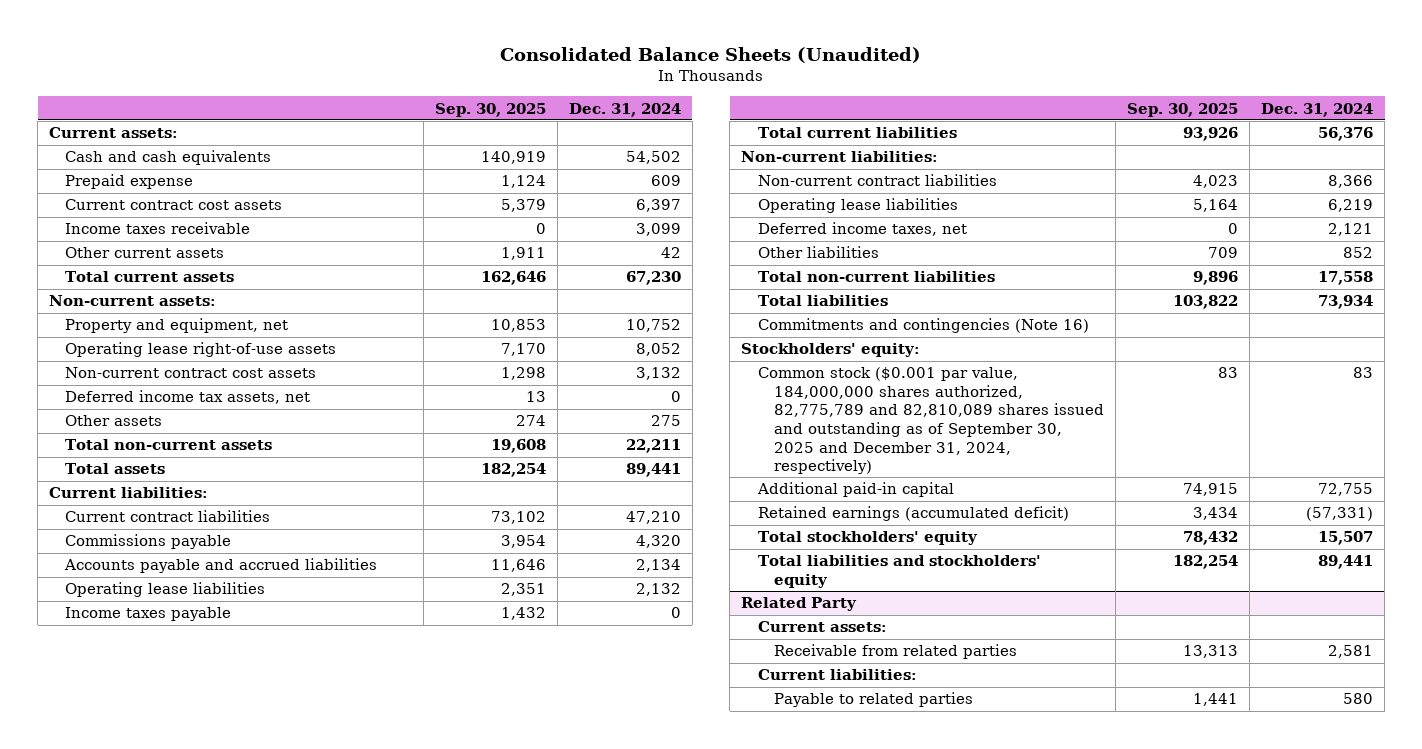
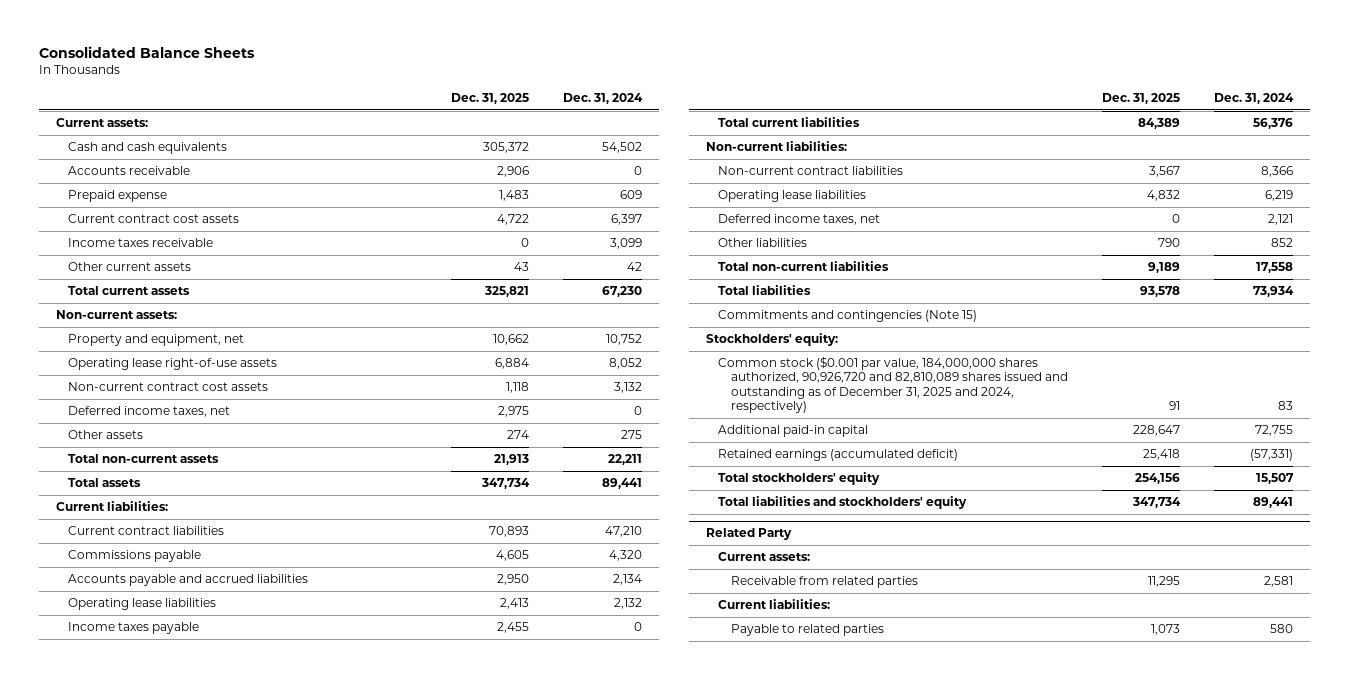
- Consolidated Balance Sheets (Unaudited)
+ Consolidated Balance Sheets
- | Sep. 30, 2025 | Dec. 31, 2024
+ | Dec. 31, 2025 | Dec. 31, 2024
+ Accounts receivable | 2,906 | 0
- Deferred income tax assets, net | 13 | 0
+ Deferred income taxes, net | 2,975 | 0
- Commitments and contingencies (Note 16)
+ Commitments and contingencies (Note 15)
- Common stock ($0.001 par value, 184,000,000 shares authorized, 82,775,789 and 82,810,089 shares issued and outstanding as of September 30, 2025 and December 31, 2024, respectively) | 83 | 83
+ Common stock ($0.001 par value, 184,000,000 shares authorized, 90,926,720 and 82,810,089 shares issued and outstanding as of December 31, 2025 and 2024, respectively) | 91 | 83

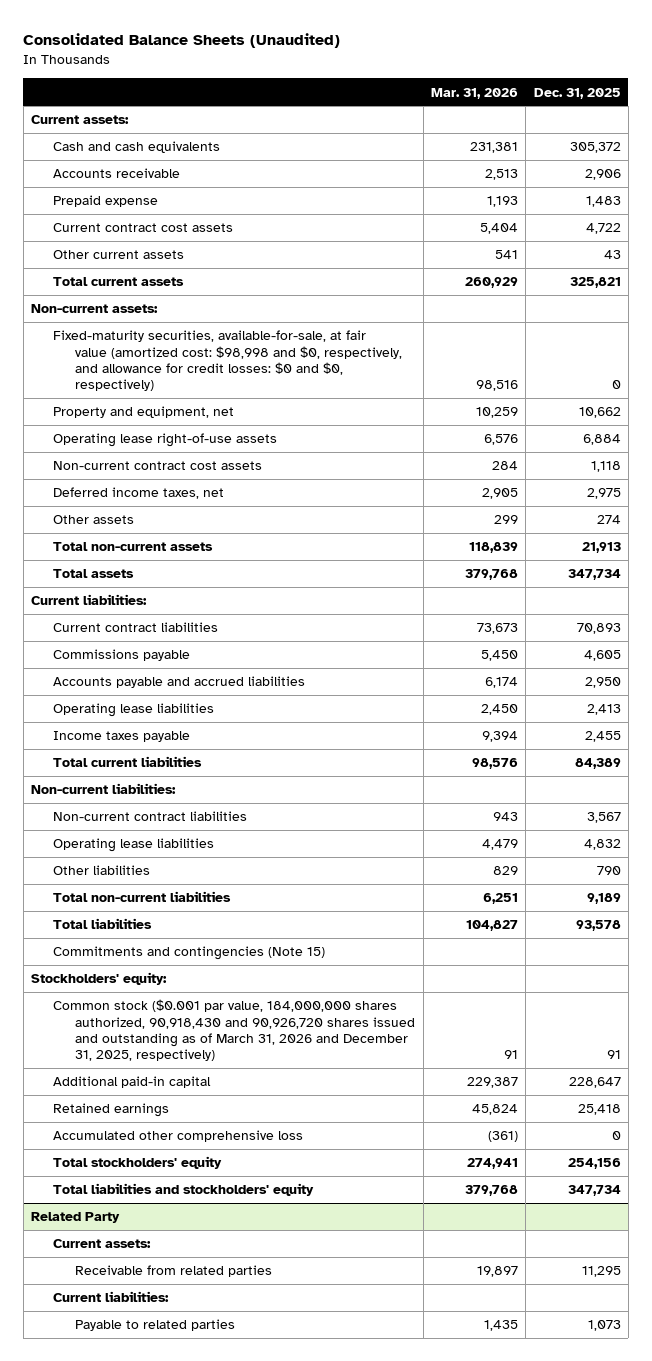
- Consolidated Balance Sheets
+ Consolidated Balance Sheets (Unaudited)
- | Dec. 31, 2025 | Dec. 31, 2024
+ | Mar. 31, 2026 | Dec. 31, 2025
- Income taxes receivable | 0 | 3,099
+ Fixed-maturity securities, available-for-sale, at fair value (amortized cost: $98,998 and $0, respectively, and allowance for credit losses: $0 and $0, respectively) | 98,516 | 0
- Deferred income taxes, net | 0 | 2,121
- Common stock ($0.001 par value, 184,000,000 shares authorized, 90,926,720 and 82,810,089 shares issued and outstanding as of December 31, 2025 and 2024, respectively) | 91 | 83
+ Common stock ($0.001 par value, 184,000,000 shares authorized, 90,918,430 and 90,926,720 shares issued and outstanding as of March 31, 2026 and December 31, 2025, respectively) | 91 | 91
- Retained earnings (accumulated deficit) | 25,418 | (57,331)
+ Retained earnings | 45,824 | 25,418
+ Accumulated other comprehensive loss | (361) | 0

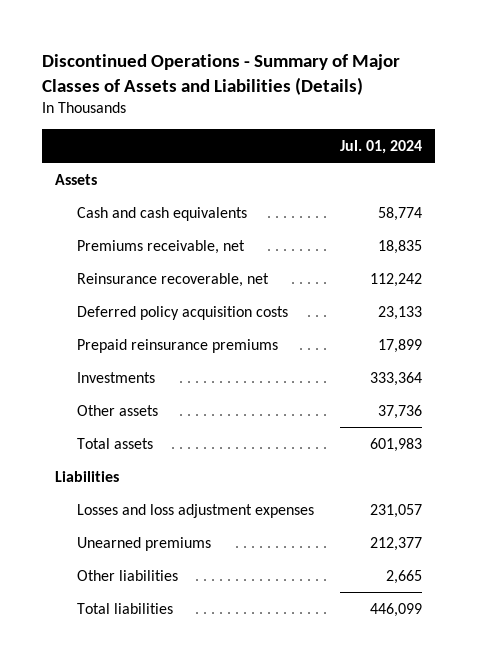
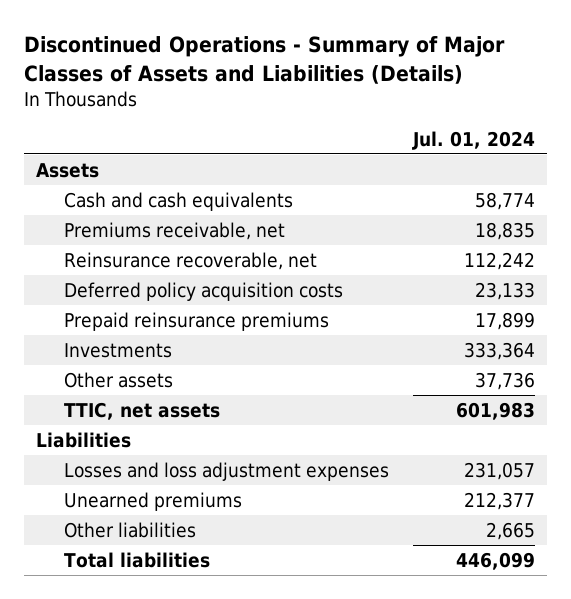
- Total assets | 601,983
+ TTIC, net assets | 601,983

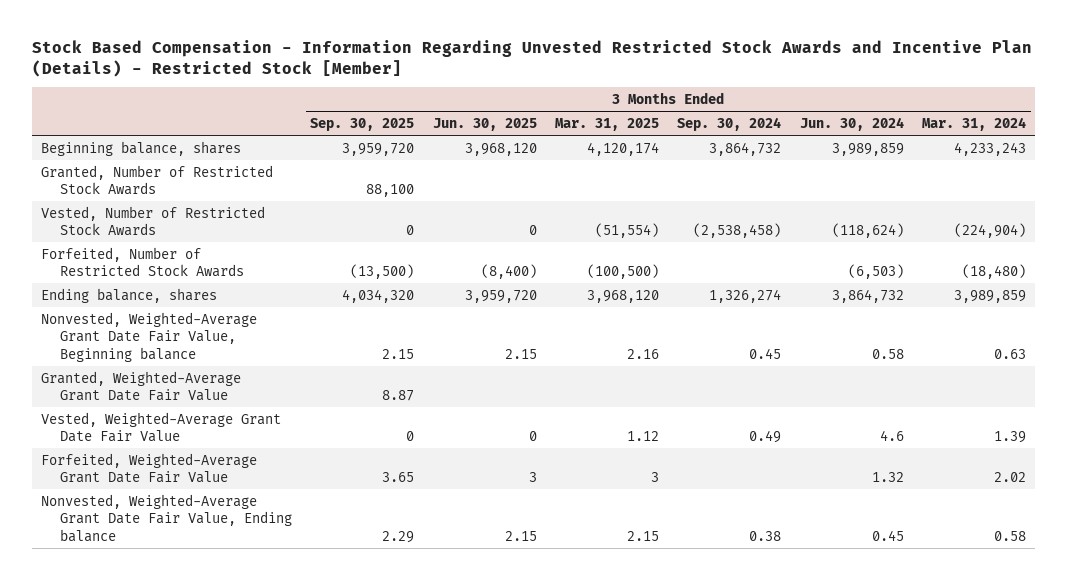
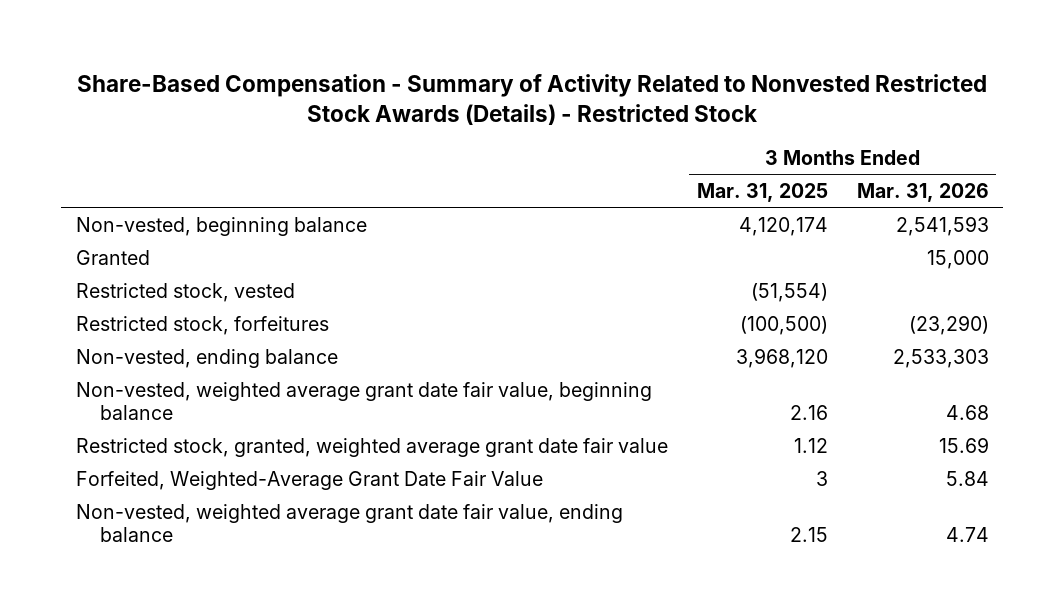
- Stock Based Compensation - Information Regarding Unvested Restricted Stock Awards and Incentive Plan (Details) - Restricted Stock [Member]
+ Share-Based Compensation - Summary of Activity Related to Nonvested Restricted Stock Awards (Details) - Restricted Stock
- | 3 Months Ended Sep. 30, 2025 | 3 Months Ended Jun. 30, 2025 | 3 Months Ended Mar. 31, 2025 | 3 Months Ended Sep. 30, 2024 | 3 Months Ended Jun. 30, 2024 | 3 Months Ended Mar. 31, 2024
+ | 3 Months Ended Mar. 31, 2025 | 3 Months Ended Mar. 31, 2026
- Beginning balance, shares | 3,959,720 | 3,968,120 | 4,120,174 | 3,864,732 | 3,989,859 | 4,233,243
- Granted, Number of Restricted Stock Awards | 88,100 | | | | |
- Vested, Number of Restricted Stock Awards | 0 | 0 | (51,554) | (2,538,458) | (118,624) | (224,904)
- Forfeited, Number of Restricted Stock Awards | (13,500) | (8,400) | (100,500) | | (6,503) | (18,480)
- Ending balance, shares | 4,034,320 | 3,959,720 | 3,968,120 | 1,326,274 | 3,864,732 | 3,989,859
- Nonvested, Weighted-Average Grant Date Fair Value, Beginning balance | 2.15 | 2.15 | 2.16 | 0.45 | 0.58 | 0.63
- Granted, Weighted-Average Grant Date Fair Value | 8.87 | | | | |
- Vested, Weighted-Average Grant Date Fair Value | 0 | 0 | 1.12 | 0.49 | 4.6 | 1.39
+ Non-vested, beginning balance | 4,120,174 | 2,541,593
+ Granted | | 15,000
+ Restricted stock, vested | (51,554) |
+ Restricted stock, forfeitures | (100,500) | (23,290)
+ Non-vested, ending balance | 3,968,120 | 2,533,303
+ Non-vested, weighted average grant date fair value, beginning balance | 2.16 | 4.68
+ Restricted stock, granted, weighted average grant date fair value | 1.12 | 15.69
- Nonvested, Weighted-Average Grant Date Fair Value, Ending balance | 2.29 | 2.15 | 2.15 | 0.38 | 0.45 | 0.58
+ Non-vested, weighted average grant date fair value, ending balance | 2.15 | 4.74

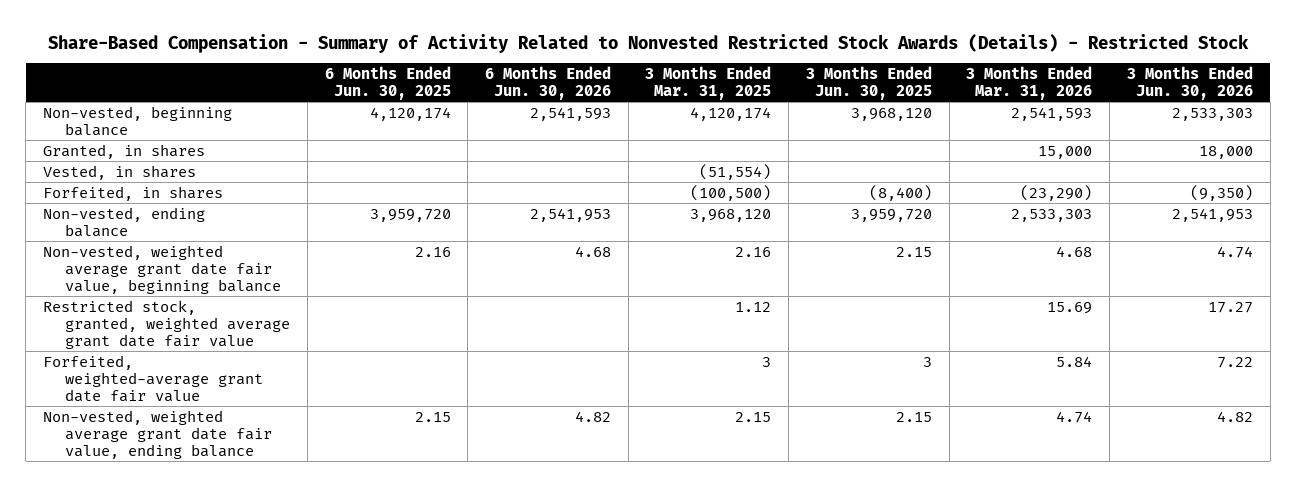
- | 3 Months Ended Mar. 31, 2025 | 3 Months Ended Mar. 31, 2026
+ | 6 Months Ended Jun. 30, 2025 | 6 Months Ended Jun. 30, 2026 | 3 Months Ended Mar. 31, 2025 | 3 Months Ended Jun. 30, 2025 | 3 Months Ended Mar. 31, 2026 | 3 Months Ended Jun. 30, 2026
- Granted | | 15,000
- Restricted stock, vested | (51,554) |
- Restricted stock, forfeitures | (100,500) | (23,290)
+ Granted, in shares | | | | | 15,000 | 18,000
+ Vested, in shares | | | (51,554) | | |
+ Forfeited, in shares | | | (100,500) | (8,400) | (23,290) | (9,350)
- Forfeited, Weighted-Average Grant Date Fair Value | 3 | 5.84
+ Forfeited, weighted-average grant date fair value | | | 3 | 3 | 5.84 | 7.22

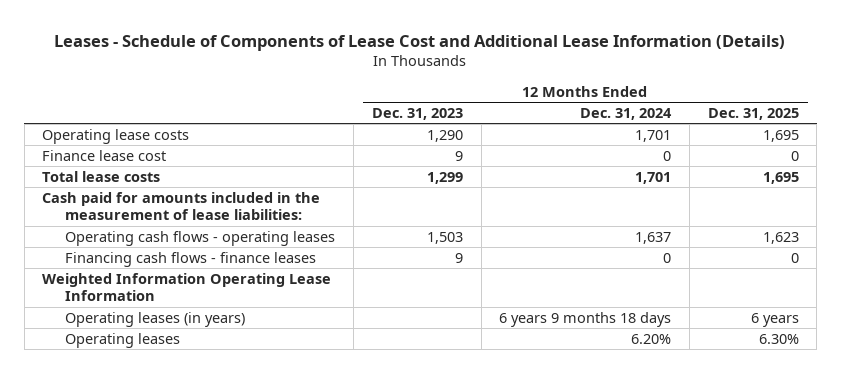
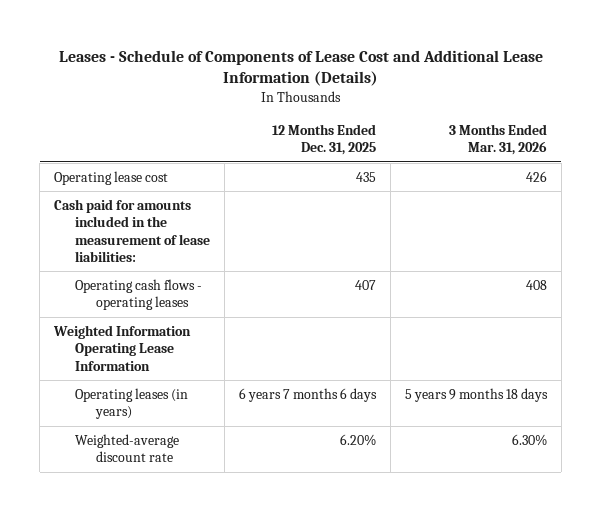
- | 12 Months Ended Dec. 31, 2023 | 12 Months Ended Dec. 31, 2024 | 12 Months Ended Dec. 31, 2025
+ | 12 Months Ended Dec. 31, 2025 | 3 Months Ended Mar. 31, 2026
- Operating lease costs | 1,290 | 1,701 | 1,695
- Finance lease cost | 9 | 0 | 0
- Total lease costs | 1,299 | 1,701 | 1,695
+ Operating lease cost | 435 | 426
- Operating cash flows - operating leases | 1,503 | 1,637 | 1,623
- Financing cash flows - finance leases | 9 | 0 | 0
+ Operating cash flows - operating leases | 407 | 408
- Operating leases (in years) | | 6 years 9 months 18 days | 6 years
- Operating leases | | 6.20% | 6.30%
+ Operating leases (in years) | 6 years 7 months 6 days | 5 years 9 months 18 days
+ Weighted-average discount rate | 6.20% | 6.30%

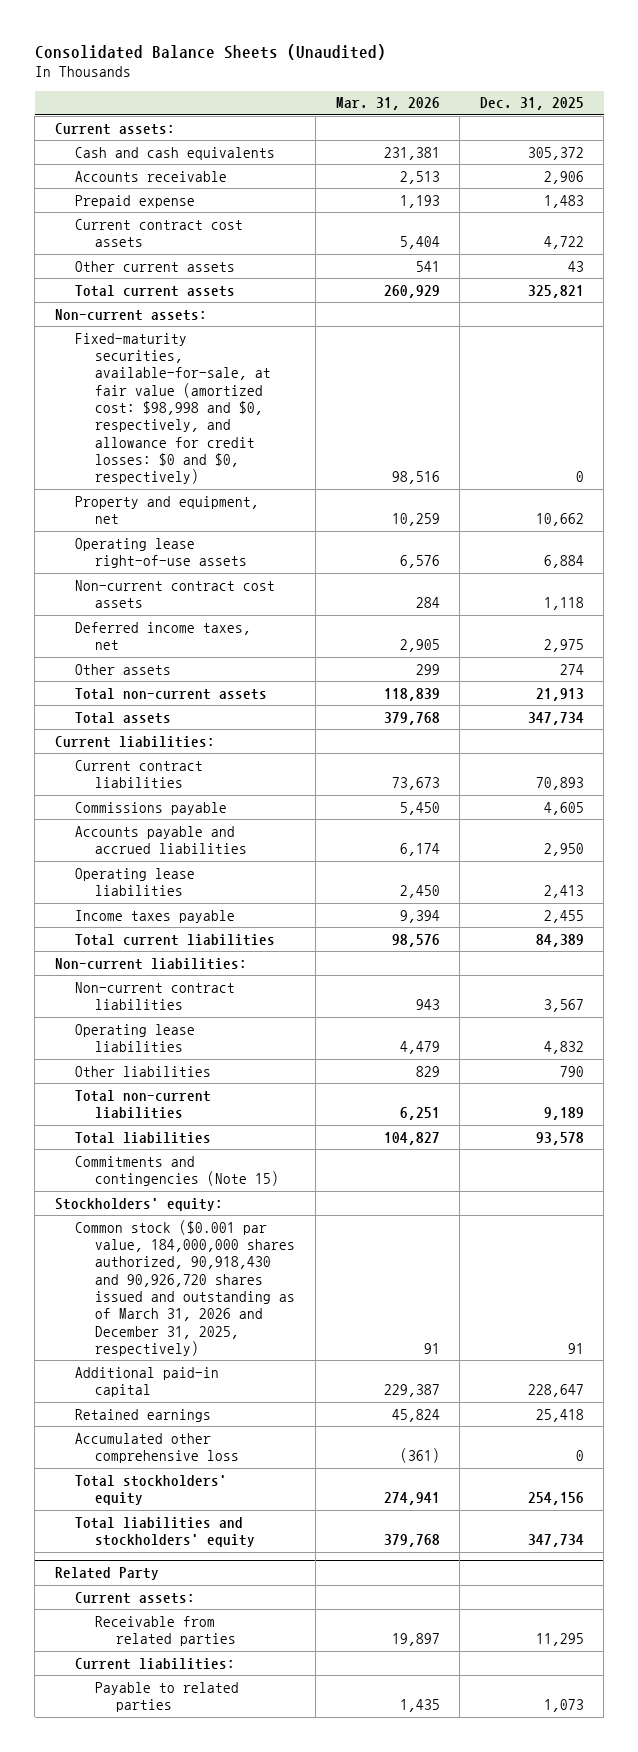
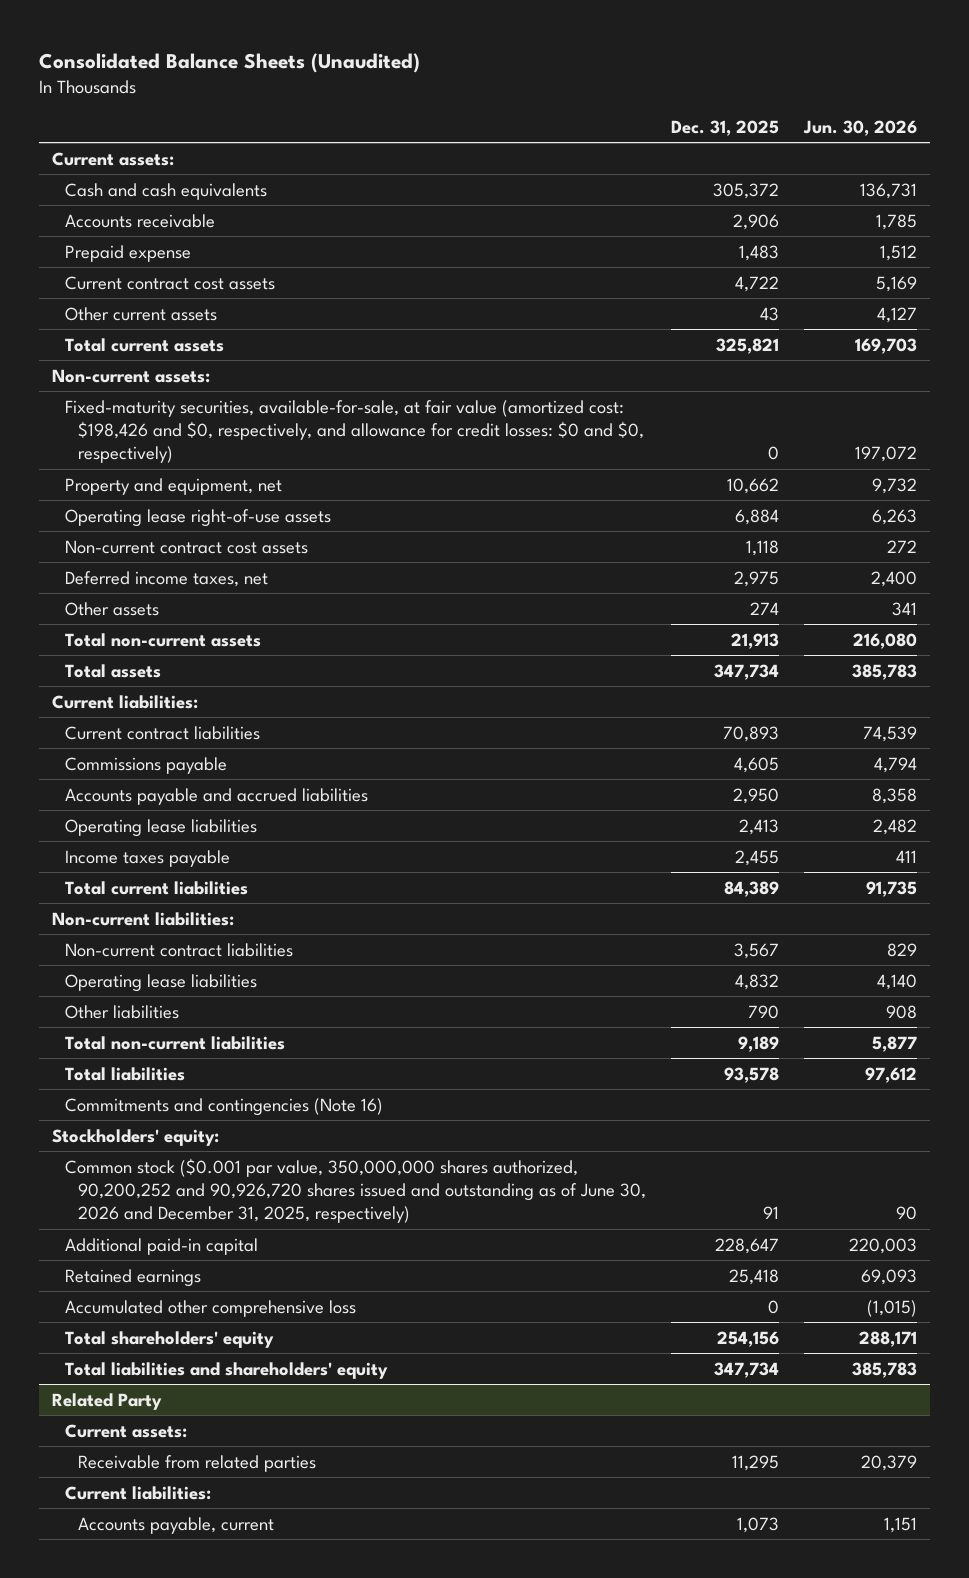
- | Mar. 31, 2026 | Dec. 31, 2025
+ | Dec. 31, 2025 | Jun. 30, 2026
- Fixed-maturity securities, available-for-sale, at fair value (amortized cost: $98,998 and $0, respectively, and allowance for credit losses: $0 and $0, respectively) | 98,516 | 0
+ Fixed-maturity securities, available-for-sale, at fair value (amortized cost: $198,426 and $0, respectively, and allowance for credit losses: $0 and $0, respectively) | 0 | 197,072
- Commitments and contingencies (Note 15)
+ Commitments and contingencies (Note 16)
- Common stock ($0.001 par value, 184,000,000 shares authorized, 90,918,430 and 90,926,720 shares issued and outstanding as of March 31, 2026 and December 31, 2025, respectively) | 91 | 91
+ Common stock ($0.001 par value, 350,000,000 shares authorized, 90,200,252 and 90,926,720 shares issued and outstanding as of June 30, 2026 and December 31, 2025, respectively) | 91 | 90
- Total stockholders' equity | 274,941 | 254,156
- Total liabilities and stockholders' equity | 379,768 | 347,734
+ Total shareholders' equity | 254,156 | 288,171
+ Total liabilities and shareholders' equity | 347,734 | 385,783
@ Related Party
- Payable to related parties | 1,435 | 1,073
+ Accounts payable, current | 1,073 | 1,151

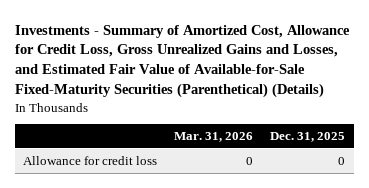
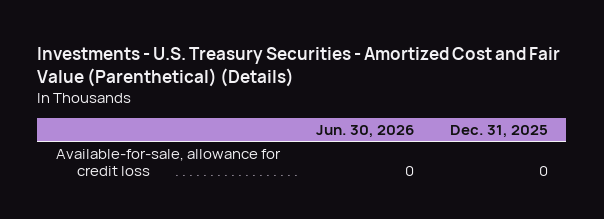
- Investments - Summary of Amortized Cost, Allowance for Credit Loss, Gross Unrealized Gains and Losses, and Estimated Fair Value of Available-for-Sale Fixed-Maturity Securities (Parenthetical) (Details)
+ Investments - U.S. Treasury Securities - Amortized Cost and Fair Value (Parenthetical) (Details)
- | Mar. 31, 2026 | Dec. 31, 2025
+ | Jun. 30, 2026 | Dec. 31, 2025
- Allowance for credit loss | 0 | 0
+ Available-for-sale, allowance for credit loss | 0 | 0

